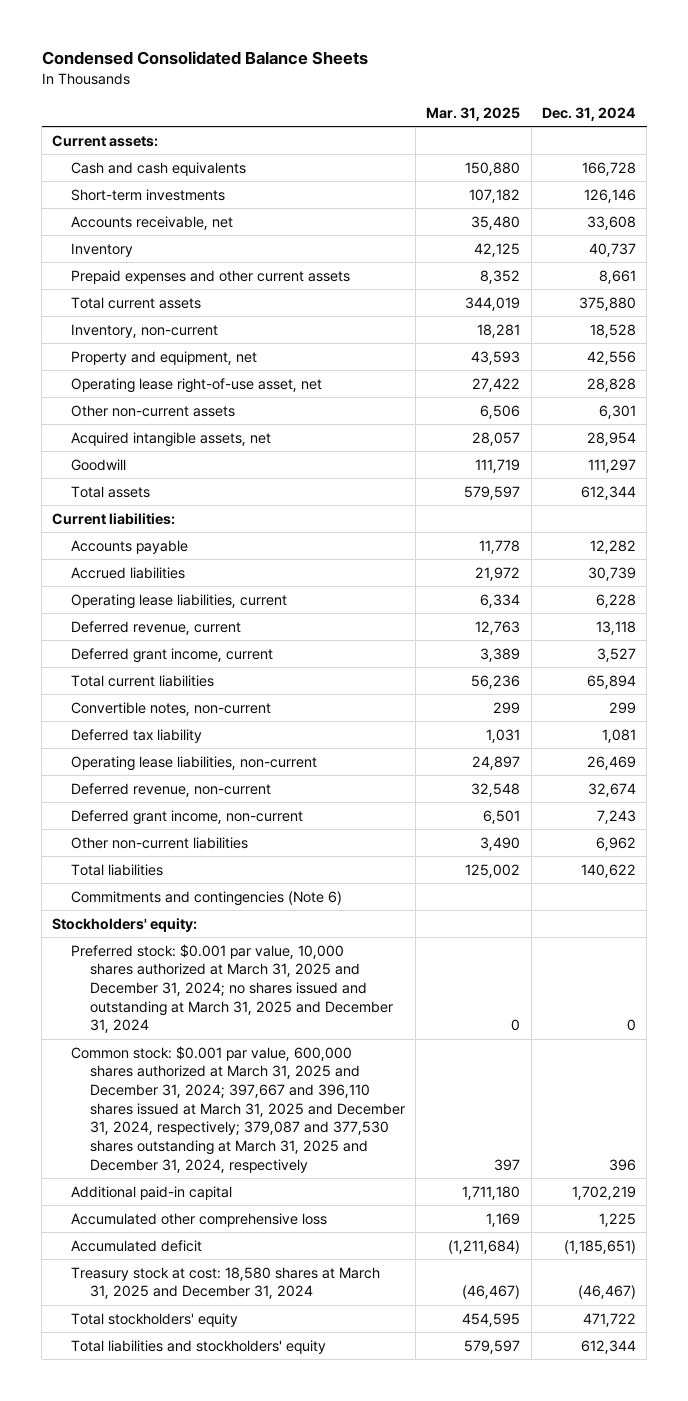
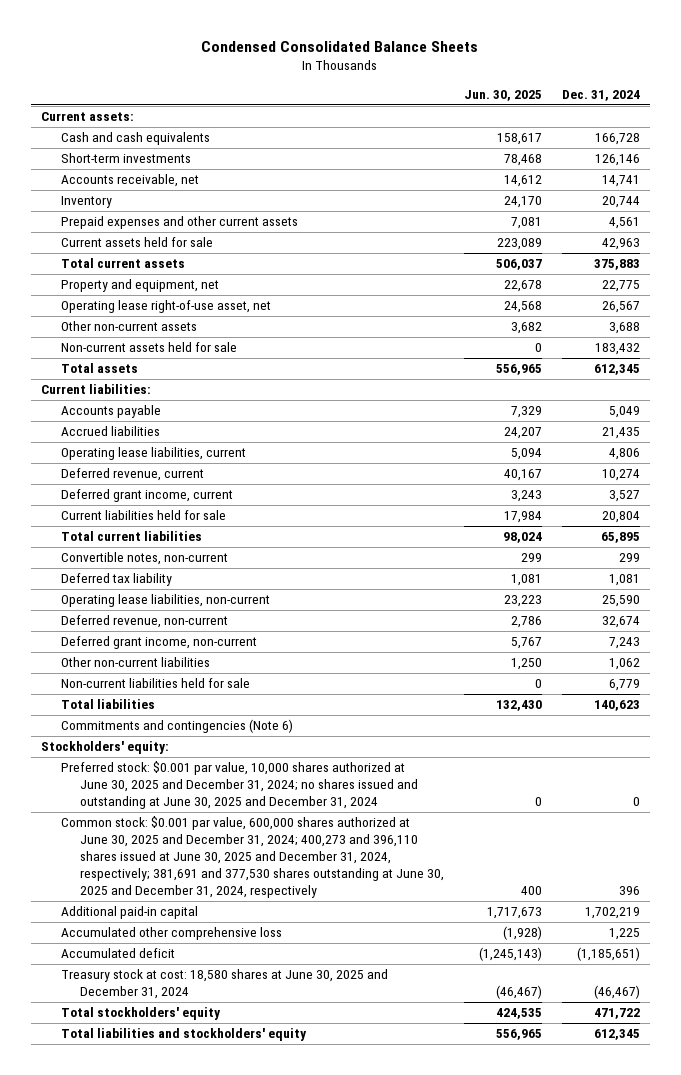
- | Mar. 31, 2025 | Dec. 31, 2024
+ | Jun. 30, 2025 | Dec. 31, 2024
- Accounts receivable, net | 35,480 | 33,608
- Inventory | 42,125 | 40,737
- Prepaid expenses and other current assets | 8,352 | 8,661
- Total current assets | 344,019 | 375,880
- Inventory, non-current | 18,281 | 18,528
- Property and equipment, net | 43,593 | 42,556
- Operating lease right-of-use asset, net | 27,422 | 28,828
- Other non-current assets | 6,506 | 6,301
- Acquired intangible assets, net | 28,057 | 28,954
- Goodwill | 111,719 | 111,297
- Total assets | 579,597 | 612,344
+ Accounts receivable, net | 14,612 | 14,741
+ Inventory | 24,170 | 20,744
+ Prepaid expenses and other current assets | 7,081 | 4,561
+ Current assets held for sale | 223,089 | 42,963
+ Total current assets | 506,037 | 375,883
+ Property and equipment, net | 22,678 | 22,775
+ Operating lease right-of-use asset, net | 24,568 | 26,567
+ Other non-current assets | 3,682 | 3,688
+ Non-current assets held for sale | 0 | 183,432
+ Total assets | 556,965 | 612,345
- Accounts payable | 11,778 | 12,282
- Accrued liabilities | 21,972 | 30,739
- Operating lease liabilities, current | 6,334 | 6,228
- Deferred revenue, current | 12,763 | 13,118
+ Accounts payable | 7,329 | 5,049
+ Accrued liabilities | 24,207 | 21,435
+ Operating lease liabilities, current | 5,094 | 4,806
+ Deferred revenue, current | 40,167 | 10,274
- Total current liabilities | 56,236 | 65,894
+ Current liabilities held for sale | 17,984 | 20,804
+ Total current liabilities | 98,024 | 65,895
- Operating lease liabilities, non-current | 24,897 | 26,469
+ Operating lease liabilities, non-current | 23,223 | 25,590
- Other non-current liabilities | 3,490 | 6,962
- Total liabilities | 125,002 | 140,622
+ Other non-current liabilities | 1,250 | 1,062
+ Non-current liabilities held for sale | 0 | 6,779
+ Total liabilities | 132,430 | 140,623
- Preferred stock: $0.001 par value, 10,000 shares authorized at March 31, 2025 and December 31, 2024; no shares issued and outstanding at March 31, 2025 and December 31, 2024 | 0 | 0
- Common stock: $0.001 par value, 600,000 shares authorized at March 31, 2025 and December 31, 2024; 397,667 and 396,110 shares issued at March 31, 2025 and December 31, 2024, respectively; 379,087 and 377,530 shares outstanding at March 31, 2025 and December 31, 2024, respectively | 397 | 396
+ Preferred stock: $0.001 par value, 10,000 shares authorized at June 30, 2025 and December 31, 2024; no shares issued and outstanding at June 30, 2025 and December 31, 2024 | 0 | 0
+ Common stock: $0.001 par value, 600,000 shares authorized at June 30, 2025 and December 31, 2024; 400,273 and 396,110 shares issued at June 30, 2025 and December 31, 2024, respectively; 381,691 and 377,530 shares outstanding at June 30, 2025 and December 31, 2024, respectively | 400 | 396
- Treasury stock at cost: 18,580 shares at March 31, 2025 and December 31, 2024 | (46,467) | (46,467)
+ Treasury stock at cost: 18,580 shares at June 30, 2025 and December 31, 2024 | (46,467) | (46,467)
- Total liabilities and stockholders' equity | 579,597 | 612,344
+ Total liabilities and stockholders' equity | 556,965 | 612,345

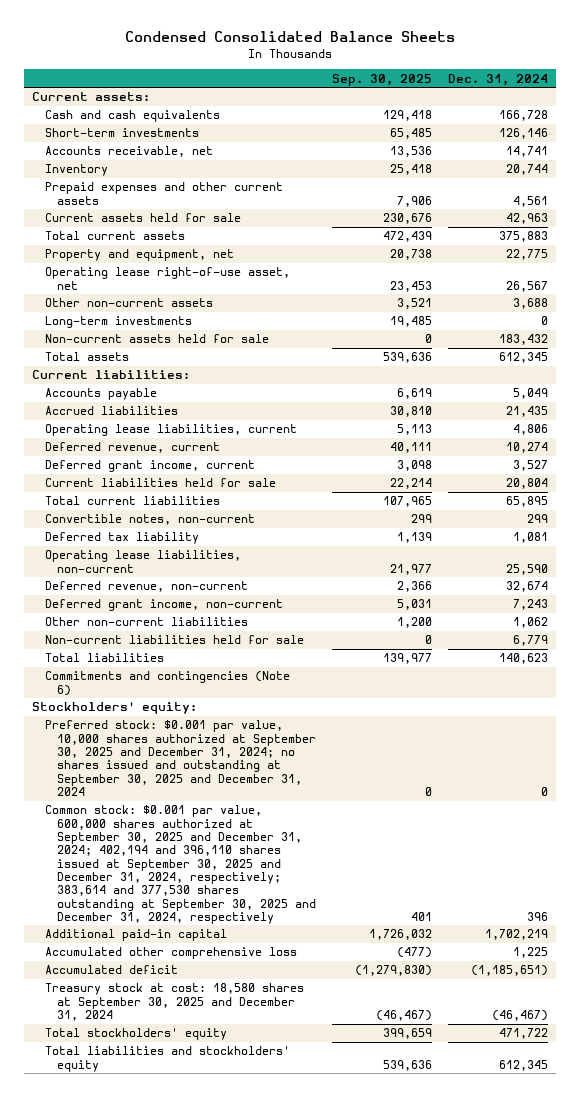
- | Jun. 30, 2025 | Dec. 31, 2024
+ | Sep. 30, 2025 | Dec. 31, 2024
+ Long-term investments | 19,485 | 0
- Preferred stock: $0.001 par value, 10,000 shares authorized at June 30, 2025 and December 31, 2024; no shares issued and outstanding at June 30, 2025 and December 31, 2024 | 0 | 0
- Common stock: $0.001 par value, 600,000 shares authorized at June 30, 2025 and December 31, 2024; 400,273 and 396,110 shares issued at June 30, 2025 and December 31, 2024, respectively; 381,691 and 377,530 shares outstanding at June 30, 2025 and December 31, 2024, respectively | 400 | 396
+ Preferred stock: $0.001 par value, 10,000 shares authorized at September 30, 2025 and December 31, 2024; no shares issued and outstanding at September 30, 2025 and December 31, 2024 | 0 | 0
+ Common stock: $0.001 par value, 600,000 shares authorized at September 30, 2025 and December 31, 2024; 402,194 and 396,110 shares issued at September 30, 2025 and December 31, 2024, respectively; 383,614 and 377,530 shares outstanding at September 30, 2025 and December 31, 2024, respectively | 401 | 396
- Treasury stock at cost: 18,580 shares at June 30, 2025 and December 31, 2024 | (46,467) | (46,467)
+ Treasury stock at cost: 18,580 shares at September 30, 2025 and December 31, 2024 | (46,467) | (46,467)

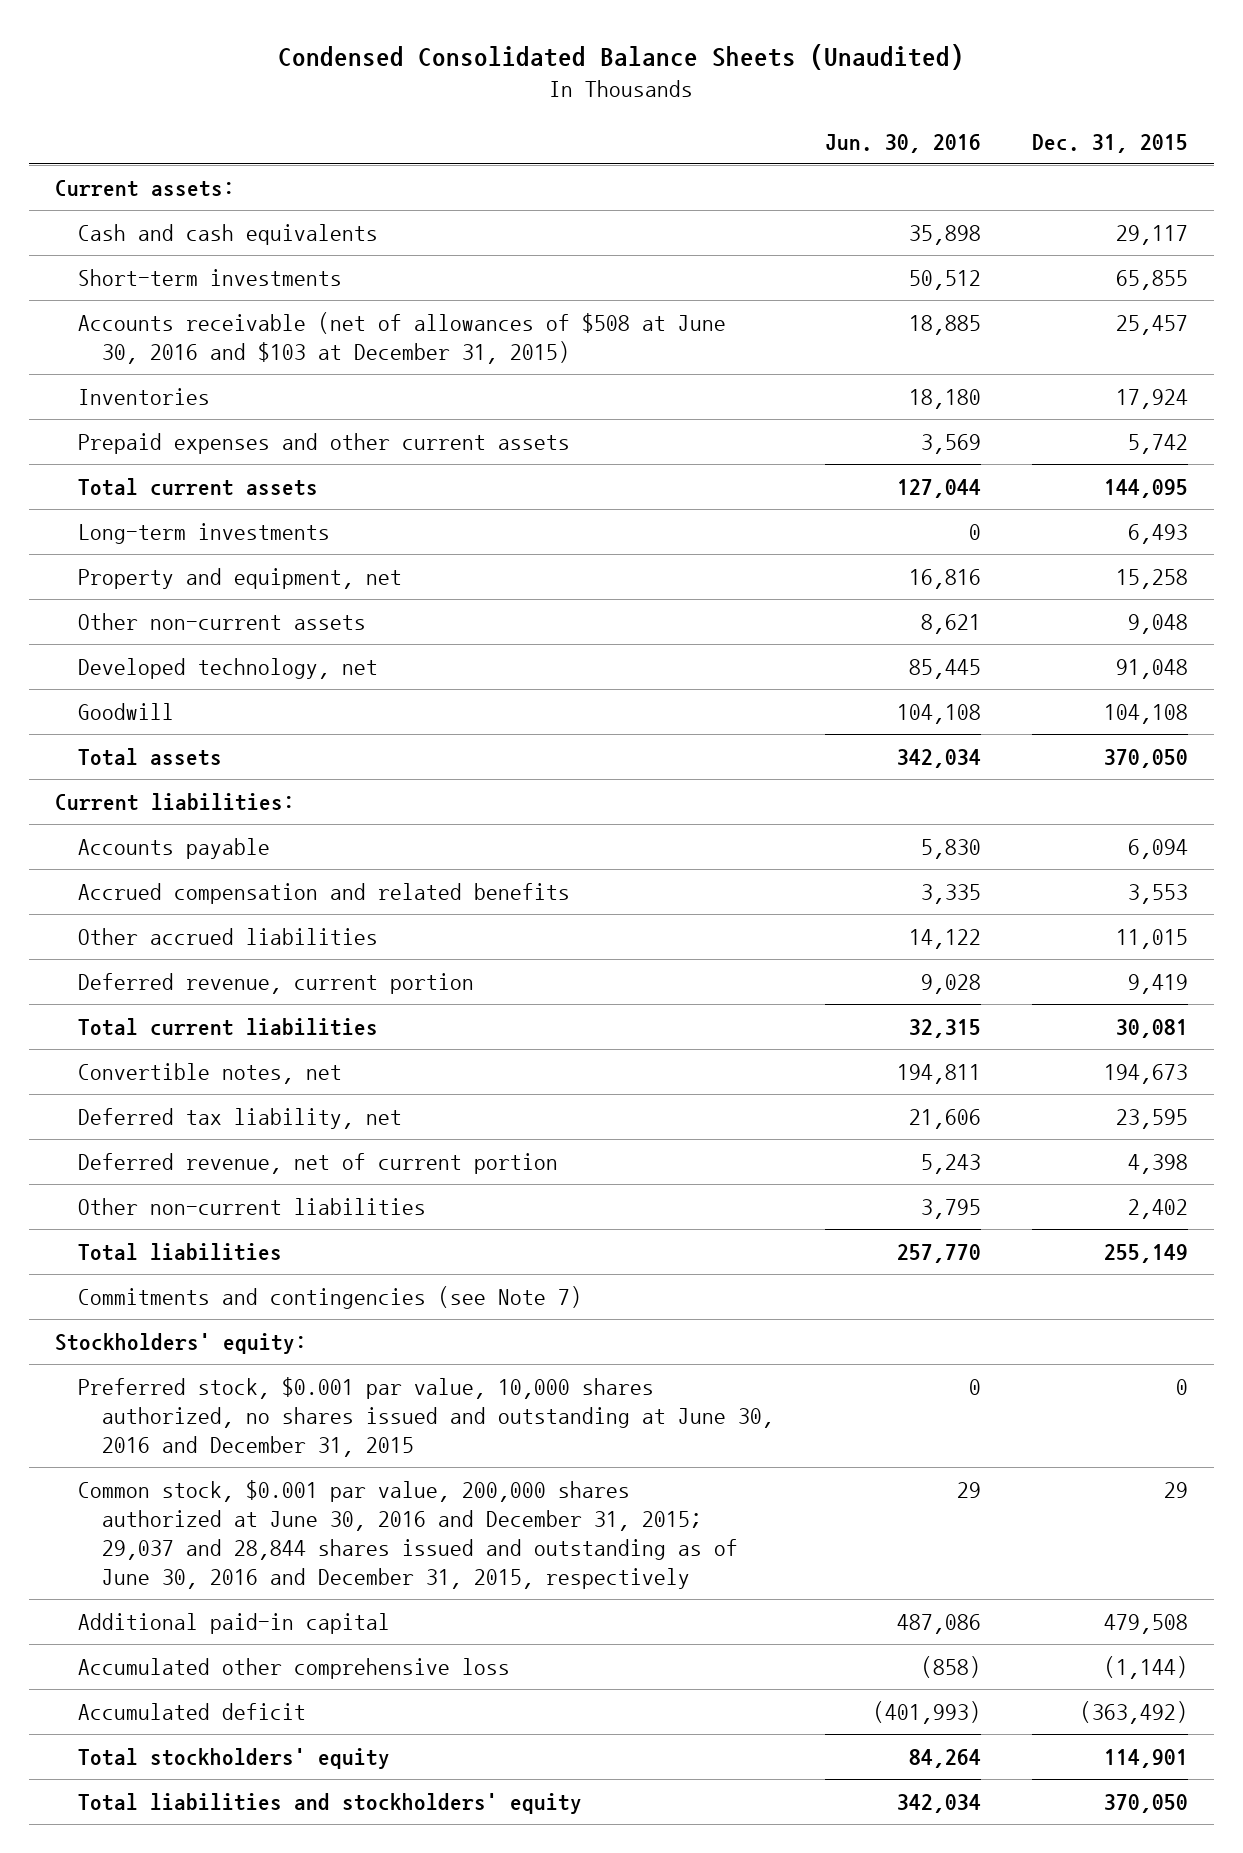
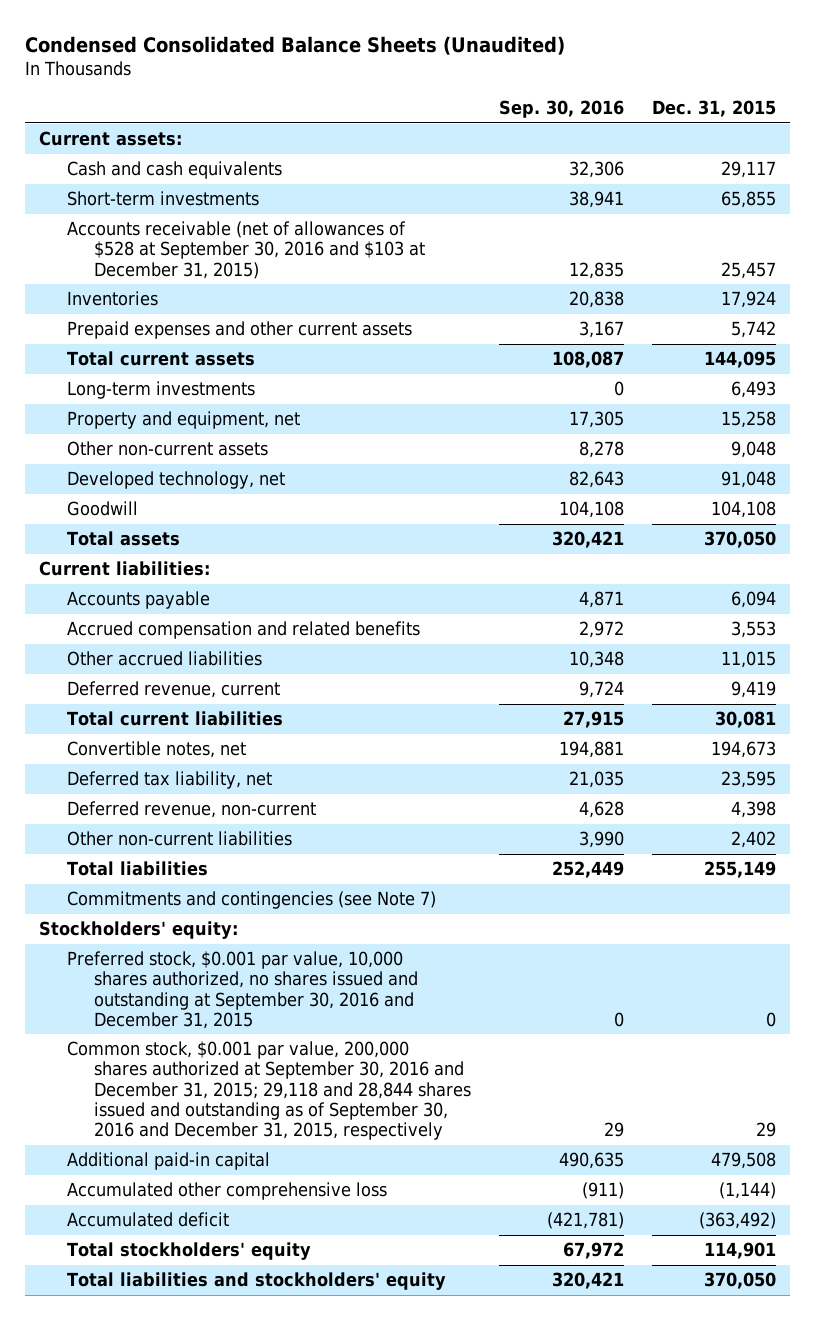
- | Jun. 30, 2016 | Dec. 31, 2015
+ | Sep. 30, 2016 | Dec. 31, 2015
- Accounts receivable (net of allowances of $508 at June 30, 2016 and $103 at December 31, 2015) | 18,885 | 25,457
+ Accounts receivable (net of allowances of $528 at September 30, 2016 and $103 at December 31, 2015) | 12,835 | 25,457
- Deferred revenue, current portion | 9,028 | 9,419
+ Deferred revenue, current | 9,724 | 9,419
- Deferred revenue, net of current portion | 5,243 | 4,398
+ Deferred revenue, non-current | 4,628 | 4,398
- Preferred stock, $0.001 par value, 10,000 shares authorized, no shares issued and outstanding at June 30, 2016 and December 31, 2015 | 0 | 0
- Common stock, $0.001 par value, 200,000 shares authorized at June 30, 2016 and December 31, 2015; 29,037 and 28,844 shares issued and outstanding as of June 30, 2016 and December 31, 2015, respectively | 29 | 29
+ Preferred stock, $0.001 par value, 10,000 shares authorized, no shares issued and outstanding at September 30, 2016 and December 31, 2015 | 0 | 0
+ Common stock, $0.001 par value, 200,000 shares authorized at September 30, 2016 and December 31, 2015; 29,118 and 28,844 shares issued and outstanding as of September 30, 2016 and December 31, 2015, respectively | 29 | 29

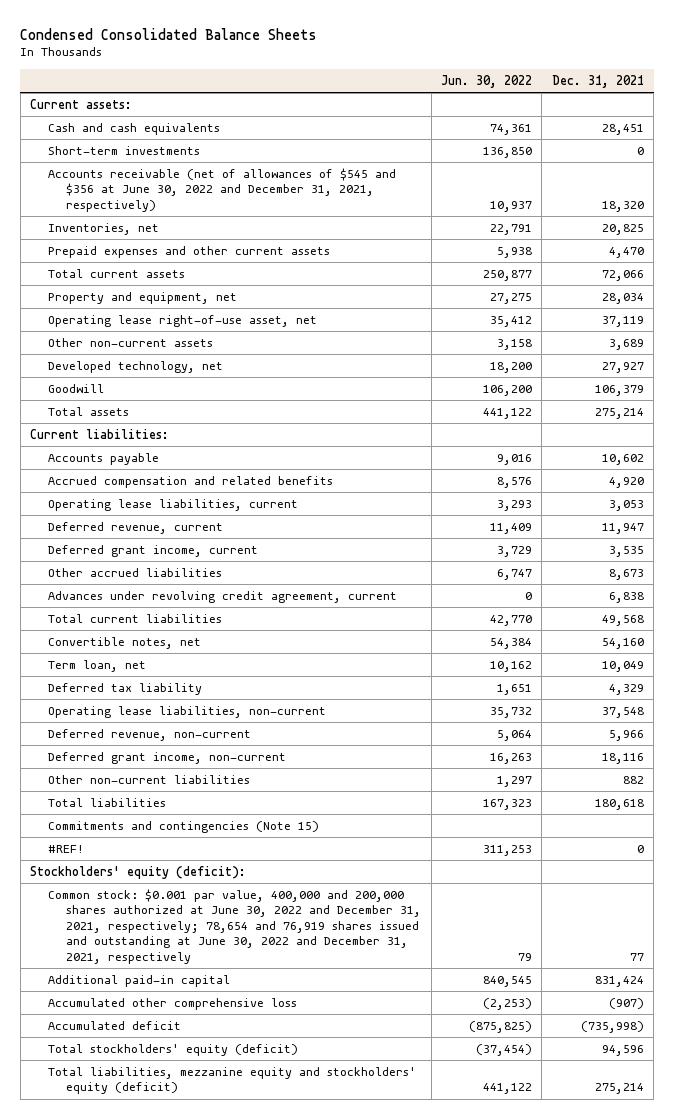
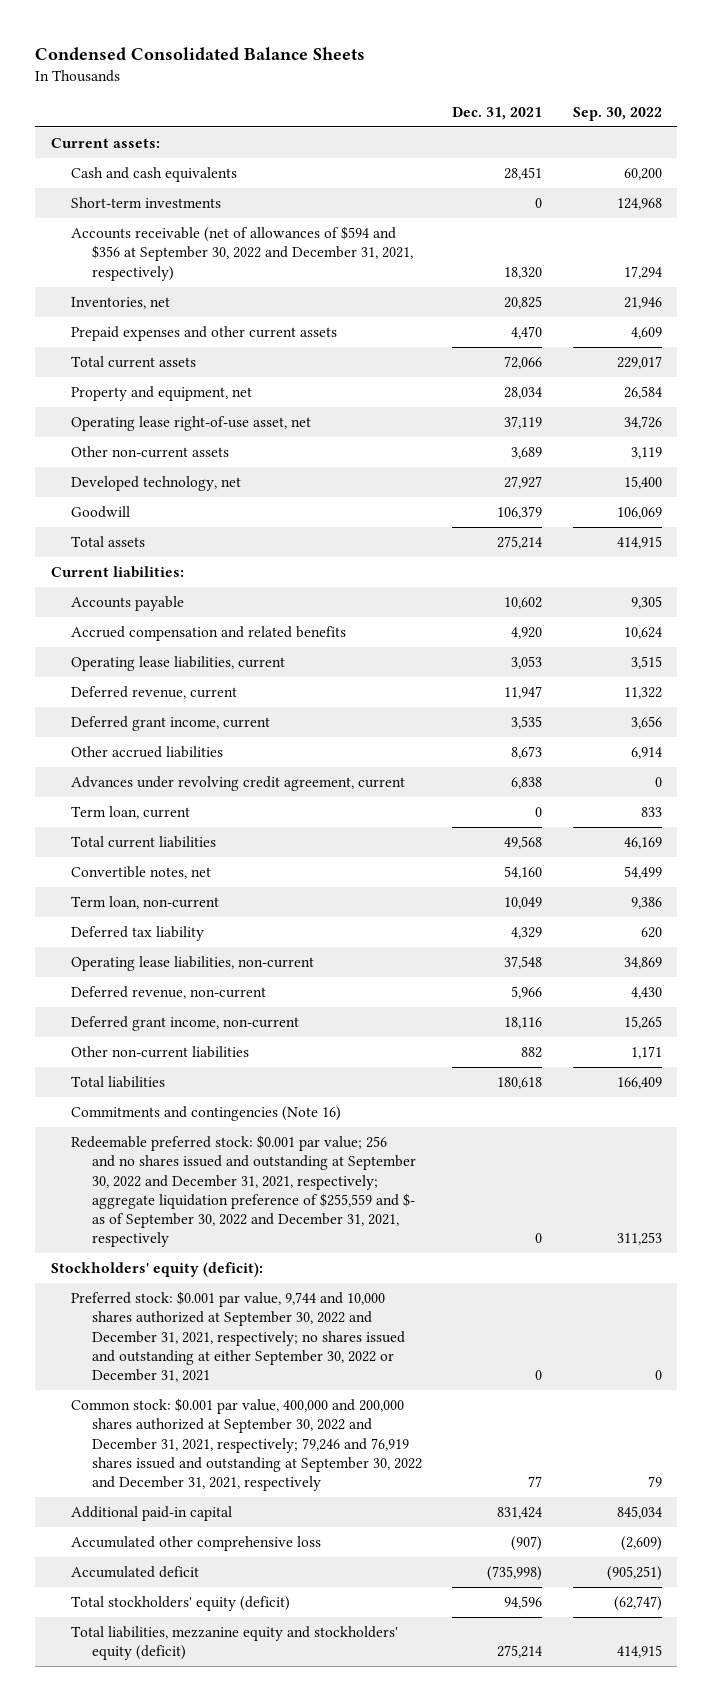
- | Jun. 30, 2022 | Dec. 31, 2021
+ | Dec. 31, 2021 | Sep. 30, 2022
- Accounts receivable (net of allowances of $545 and $356 at June 30, 2022 and December 31, 2021, respectively) | 10,937 | 18,320
+ Accounts receivable (net of allowances of $594 and $356 at September 30, 2022 and December 31, 2021, respectively) | 18,320 | 17,294
+ Term loan, current | 0 | 833
- Term loan, net | 10,162 | 10,049
+ Term loan, non-current | 10,049 | 9,386
- Commitments and contingencies (Note 15)
- #REF! | 311,253 | 0
+ Commitments and contingencies (Note 16)
+ Redeemable preferred stock: $0.001 par value; 256 and no shares issued and outstanding at September 30, 2022 and December 31, 2021, respectively; aggregate liquidation preference of $255,559 and $- as of September 30, 2022 and December 31, 2021, respectively | 0 | 311,253
- Common stock: $0.001 par value, 400,000 and 200,000 shares authorized at June 30, 2022 and December 31, 2021, respectively; 78,654 and 76,919 shares issued and outstanding at June 30, 2022 and December 31, 2021, respectively | 79 | 77
+ Preferred stock: $0.001 par value, 9,744 and 10,000 shares authorized at September 30, 2022 and December 31, 2021, respectively; no shares issued and outstanding at either September 30, 2022 or December 31, 2021 | 0 | 0
+ Common stock: $0.001 par value, 400,000 and 200,000 shares authorized at September 30, 2022 and December 31, 2021, respectively; 79,246 and 76,919 shares issued and outstanding at September 30, 2022 and December 31, 2021, respectively | 77 | 79

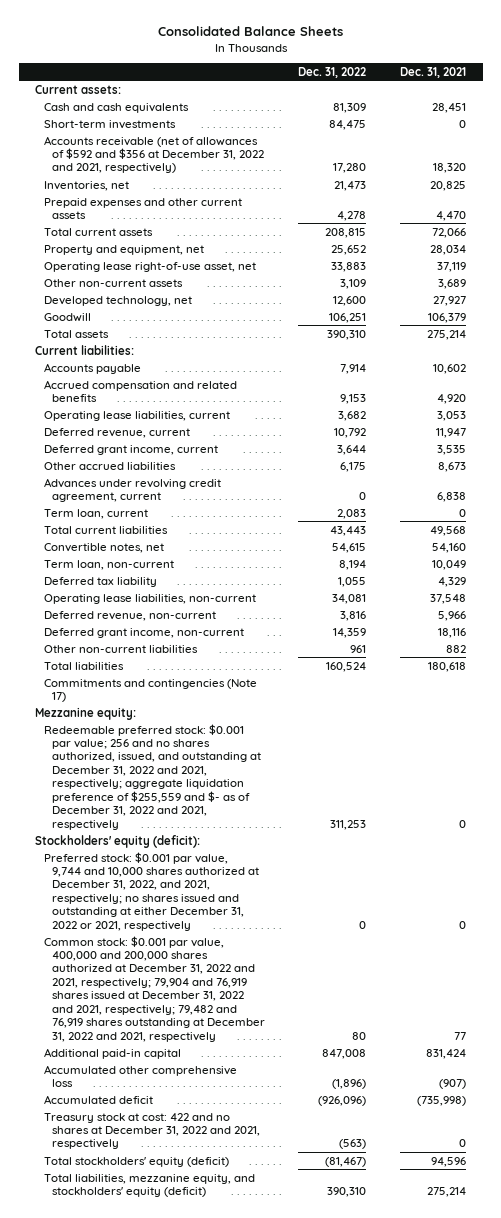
- Condensed Consolidated Balance Sheets
+ Consolidated Balance Sheets
- | Dec. 31, 2021 | Sep. 30, 2022
+ | Dec. 31, 2022 | Dec. 31, 2021
- Accounts receivable (net of allowances of $594 and $356 at September 30, 2022 and December 31, 2021, respectively) | 18,320 | 17,294
+ Accounts receivable (net of allowances of $592 and $356 at December 31, 2022 and 2021, respectively) | 17,280 | 18,320
- Commitments and contingencies (Note 16)
- Redeemable preferred stock: $0.001 par value; 256 and no shares issued and outstanding at September 30, 2022 and December 31, 2021, respectively; aggregate liquidation preference of $255,559 and $- as of September 30, 2022 and December 31, 2021, respectively | 0 | 311,253
+ Commitments and contingencies (Note 17)
+ Mezzanine equity:
+ Redeemable preferred stock: $0.001 par value; 256 and no shares authorized, issued, and outstanding at December 31, 2022 and 2021, respectively; aggregate liquidation preference of $255,559 and $- as of December 31, 2022 and 2021, respectively | 311,253 | 0
- Preferred stock: $0.001 par value, 9,744 and 10,000 shares authorized at September 30, 2022 and December 31, 2021, respectively; no shares issued and outstanding at either September 30, 2022 or December 31, 2021 | 0 | 0
- Common stock: $0.001 par value, 400,000 and 200,000 shares authorized at September 30, 2022 and December 31, 2021, respectively; 79,246 and 76,919 shares issued and outstanding at September 30, 2022 and December 31, 2021, respectively | 77 | 79
+ Preferred stock: $0.001 par value, 9,744 and 10,000 shares authorized at December 31, 2022, and 2021, respectively; no shares issued and outstanding at either December 31, 2022 or 2021, respectively | 0 | 0
+ Common stock: $0.001 par value, 400,000 and 200,000 shares authorized at December 31, 2022 and 2021, respectively; 79,904 and 76,919 shares issued at December 31, 2022 and 2021, respectively; 79,482 and 76,919 shares outstanding at December 31, 2022 and 2021, respectively | 80 | 77
+ Treasury stock at cost: 422 and no shares at December 31, 2022 and 2021, respectively | (563) | 0
- Total liabilities, mezzanine equity and stockholders' equity (deficit) | 275,214 | 414,915
+ Total liabilities, mezzanine equity, and stockholders' equity (deficit) | 390,310 | 275,214

